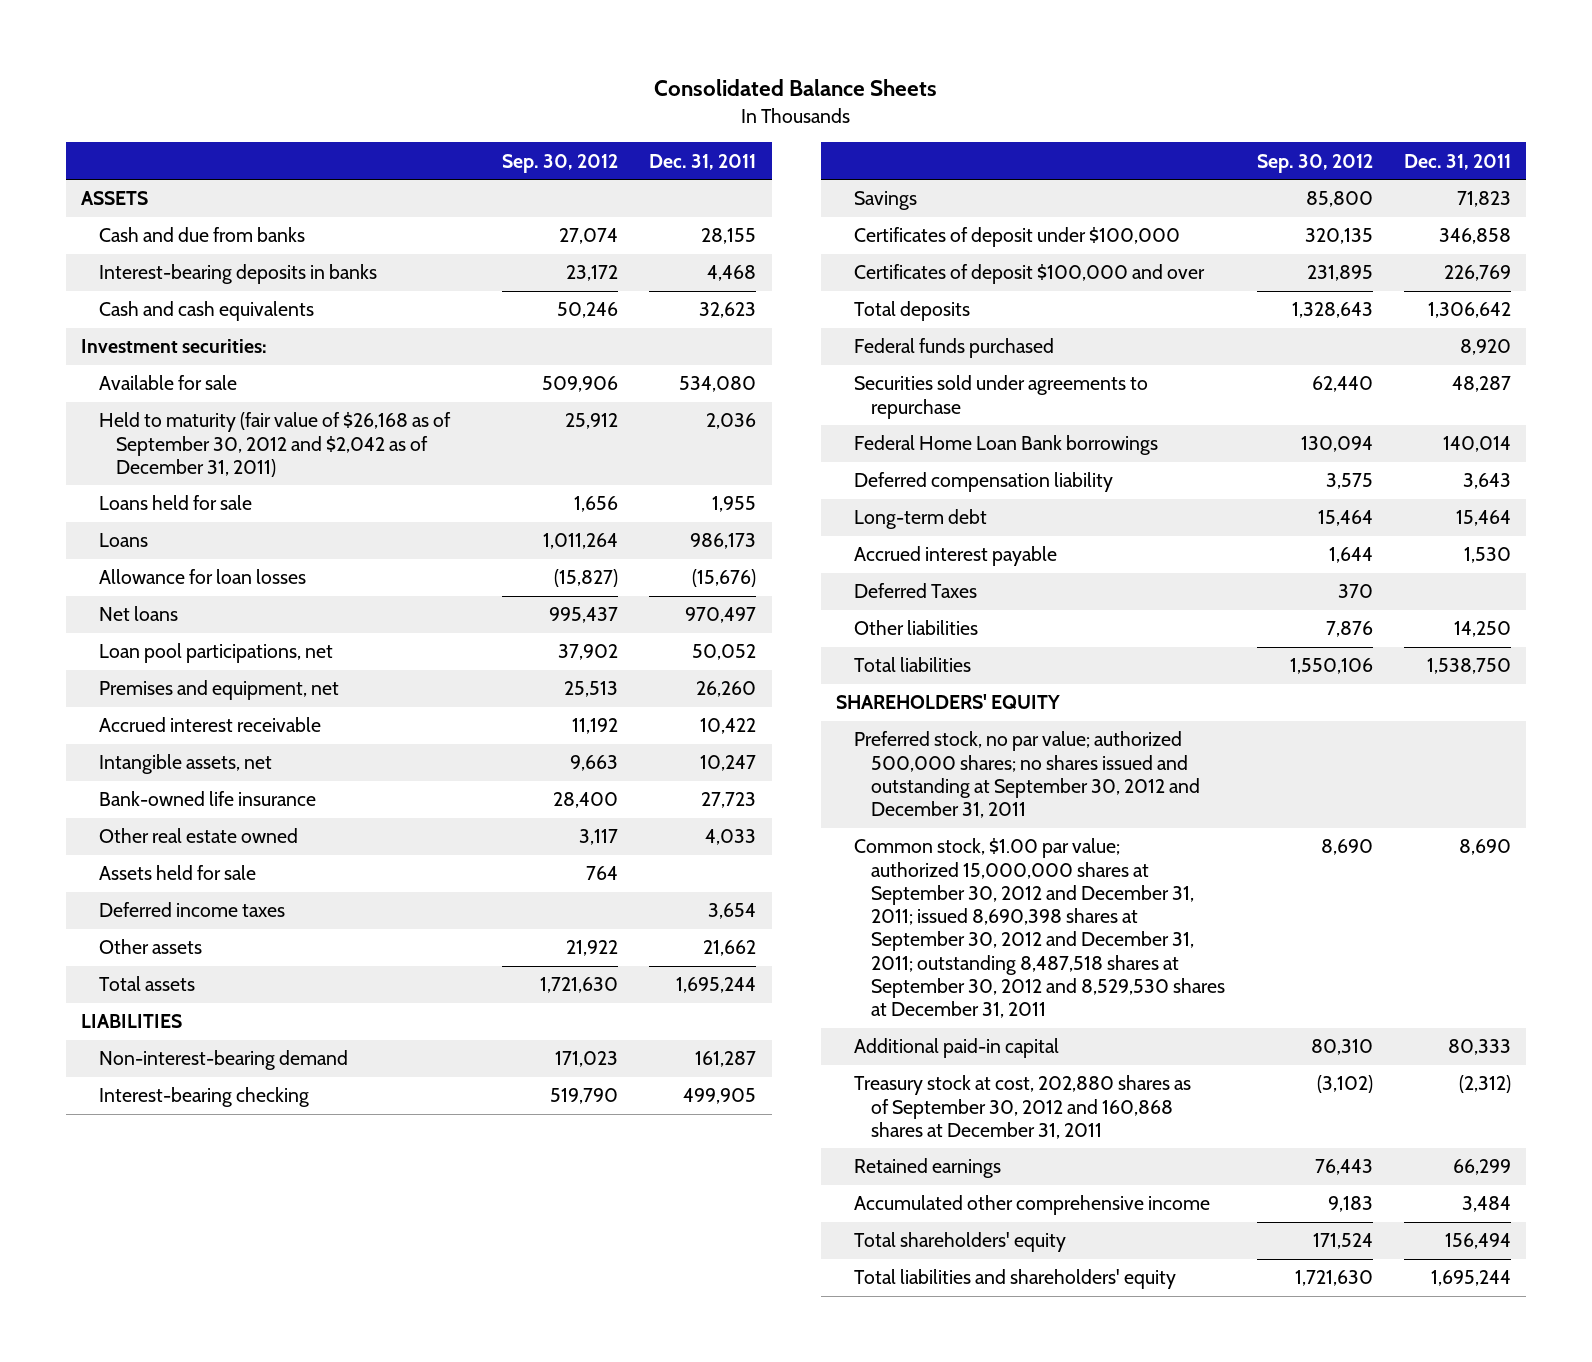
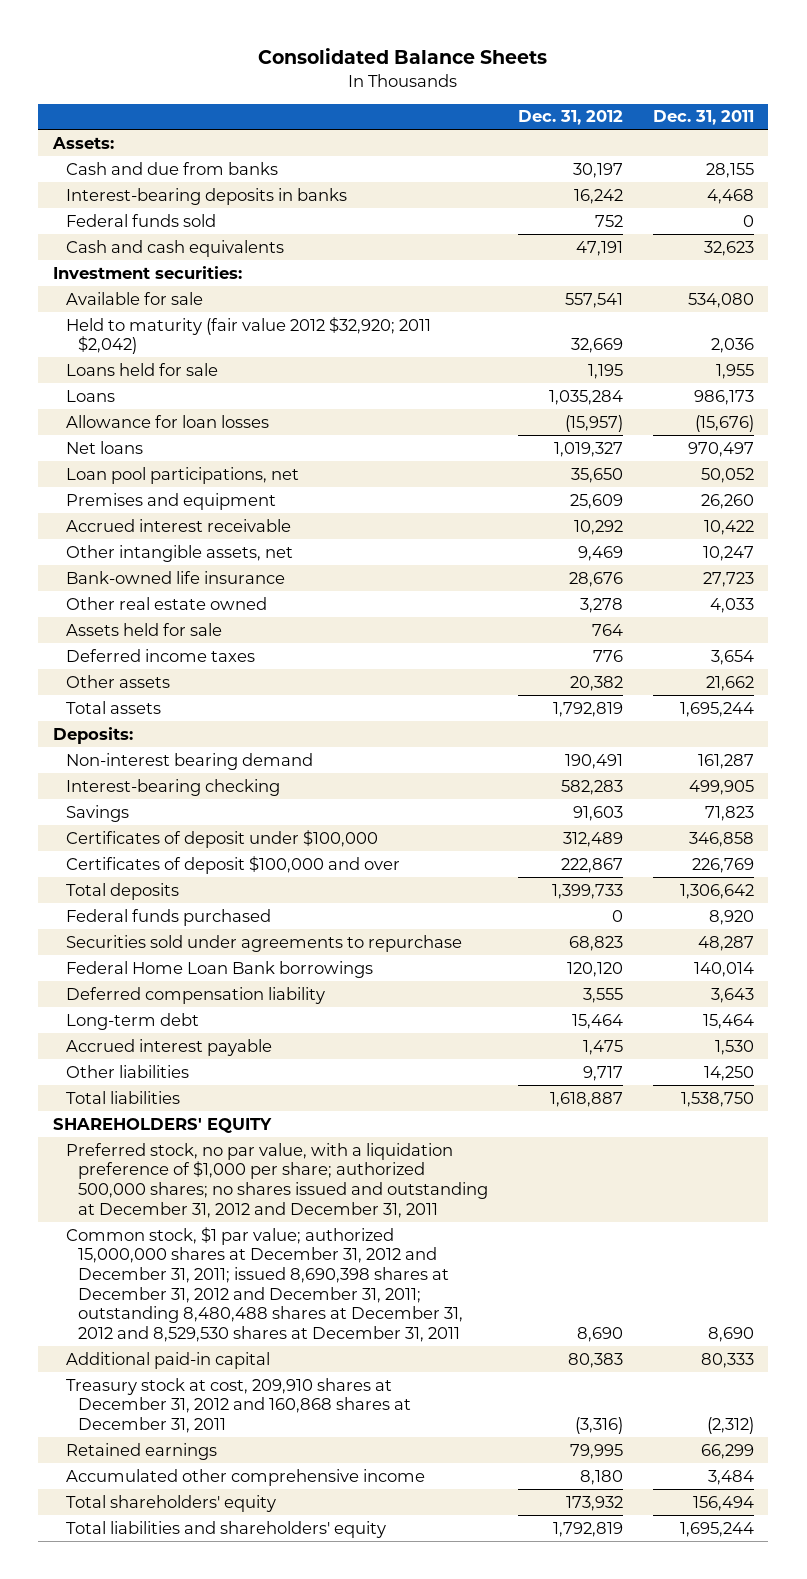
- | Sep. 30, 2012 | Dec. 31, 2011
+ | Dec. 31, 2012 | Dec. 31, 2011
- ASSETS
+ Assets:
+ Federal funds sold | 752 | 0
- Held to maturity (fair value of $26,168 as of September 30, 2012 and $2,042 as of December 31, 2011) | 25,912 | 2,036
+ Held to maturity (fair value 2012 $32,920; 2011 $2,042) | 32,669 | 2,036
- Premises and equipment, net | 25,513 | 26,260
+ Premises and equipment | 25,609 | 26,260
- Intangible assets, net | 9,663 | 10,247
+ Other intangible assets, net | 9,469 | 10,247
- LIABILITIES
- Non-interest-bearing demand | 171,023 | 161,287
+ Deposits:
+ Non-interest bearing demand | 190,491 | 161,287
- Deferred Taxes | 370 |
- Preferred stock, no par value; authorized 500,000 shares; no shares issued and outstanding at September 30, 2012 and December 31, 2011
- Common stock, $1.00 par value; authorized 15,000,000 shares at September 30, 2012 and December 31, 2011; issued 8,690,398 shares at September 30, 2012 and December 31, 2011; outstanding 8,487,518 shares at September 30, 2012 and 8,529,530 shares at December 31, 2011 | 8,690 | 8,690
+ Preferred stock, no par value, with a liquidation preference of $1,000 per share; authorized 500,000 shares; no shares issued and outstanding at December 31, 2012 and December 31, 2011
+ Common stock, $1 par value; authorized 15,000,000 shares at December 31, 2012 and December 31, 2011; issued 8,690,398 shares at December 31, 2012 and December 31, 2011; outstanding 8,480,488 shares at December 31, 2012 and 8,529,530 shares at December 31, 2011 | 8,690 | 8,690
- Treasury stock at cost, 202,880 shares as of September 30, 2012 and 160,868 shares at December 31, 2011 | (3,102) | (2,312)
+ Treasury stock at cost, 209,910 shares at December 31, 2012 and 160,868 shares at December 31, 2011 | (3,316) | (2,312)

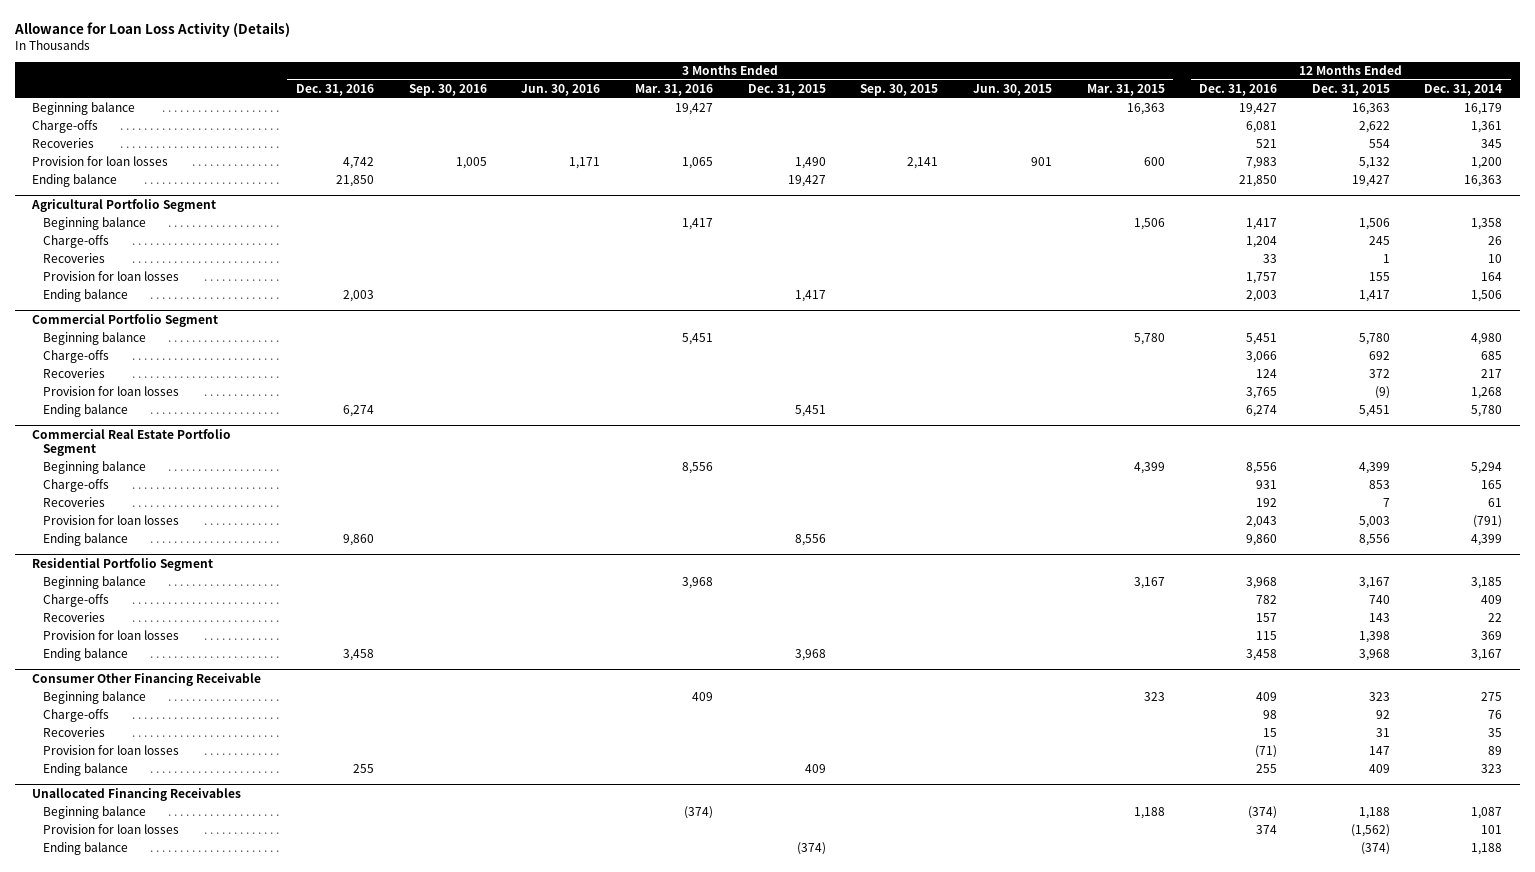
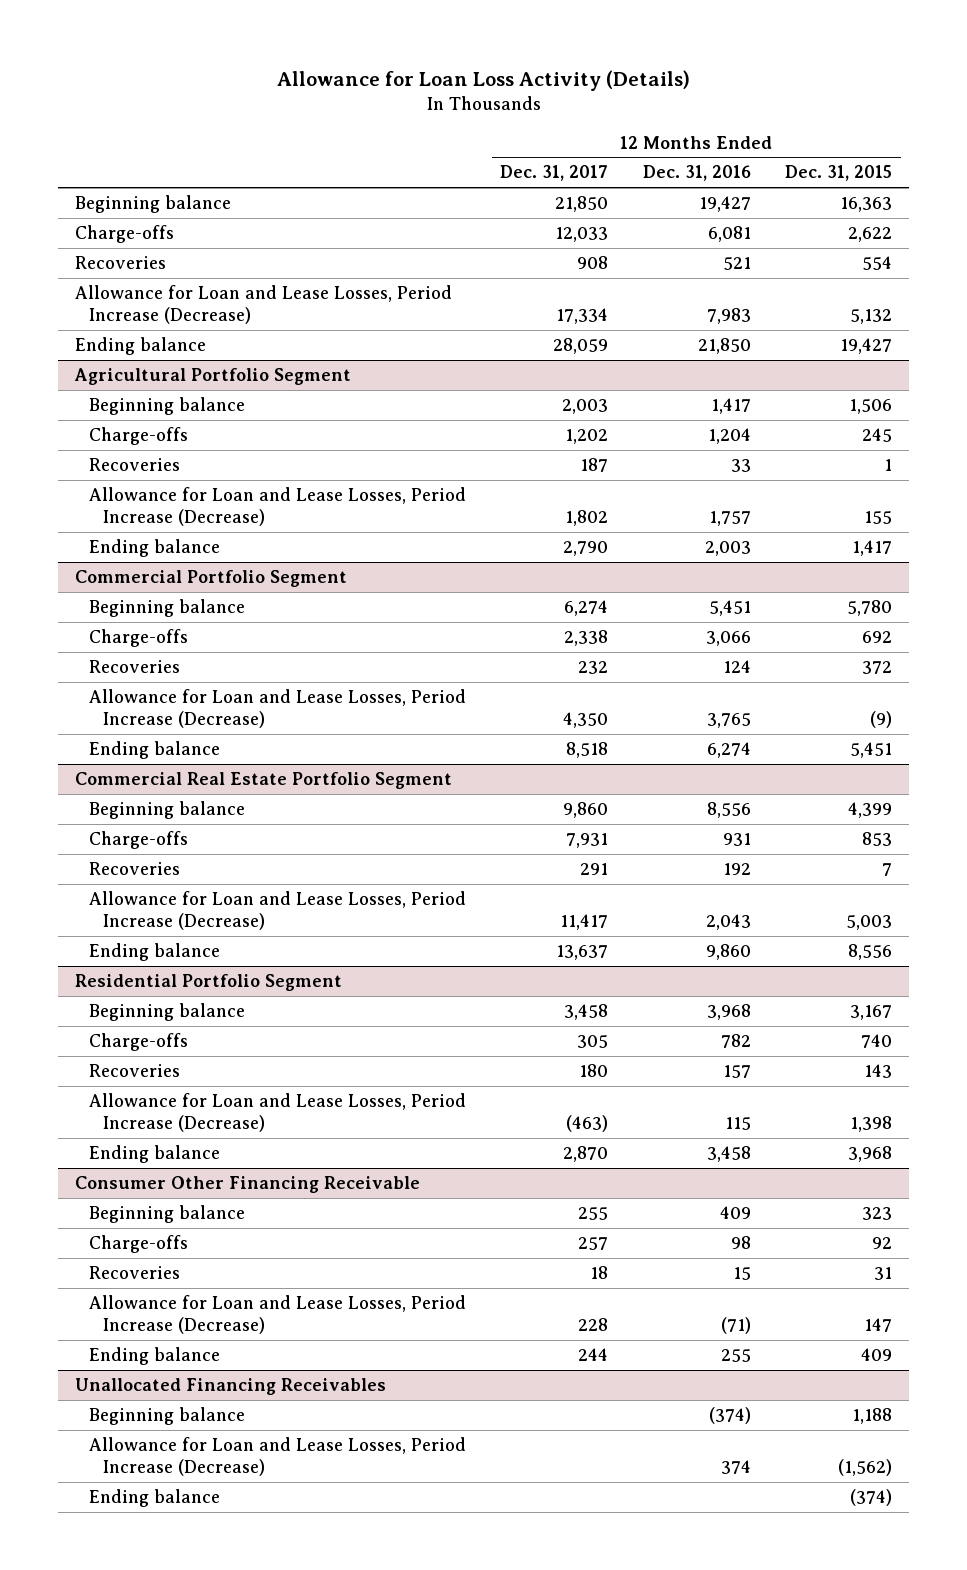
- | 3 Months Ended Dec. 31, 2016 | 3 Months Ended Sep. 30, 2016 | 3 Months Ended Jun. 30, 2016 | 3 Months Ended Mar. 31, 2016 | 3 Months Ended Dec. 31, 2015 | 3 Months Ended Sep. 30, 2015 | 3 Months Ended Jun. 30, 2015 | 3 Months Ended Mar. 31, 2015 | 12 Months Ended Dec. 31, 2016 | 12 Months Ended Dec. 31, 2015 | 12 Months Ended Dec. 31, 2014
+ | 12 Months Ended Dec. 31, 2017 | 12 Months Ended Dec. 31, 2016 | 12 Months Ended Dec. 31, 2015
- Provision for loan losses | 4,742 | 1,005 | 1,171 | 1,065 | 1,490 | 2,141 | 901 | 600 | 7,983 | 5,132 | 1,200
+ Allowance for Loan and Lease Losses, Period Increase (Decrease) | 17,334 | 7,983 | 5,132
@ Agricultural Portfolio Segment
- Provision for loan losses | | | | | | | | | 1,757 | 155 | 164
+ Allowance for Loan and Lease Losses, Period Increase (Decrease) | 1,802 | 1,757 | 155
@ Commercial Portfolio Segment
- Provision for loan losses | | | | | | | | | 3,765 | (9) | 1,268
+ Allowance for Loan and Lease Losses, Period Increase (Decrease) | 4,350 | 3,765 | (9)
@ Commercial Real Estate Portfolio Segment
- Provision for loan losses | | | | | | | | | 2,043 | 5,003 | (791)
+ Allowance for Loan and Lease Losses, Period Increase (Decrease) | 11,417 | 2,043 | 5,003
@ Residential Portfolio Segment
- Provision for loan losses | | | | | | | | | 115 | 1,398 | 369
+ Allowance for Loan and Lease Losses, Period Increase (Decrease) | (463) | 115 | 1,398
@ Consumer Other Financing Receivable
- Provision for loan losses | | | | | | | | | (71) | 147 | 89
+ Allowance for Loan and Lease Losses, Period Increase (Decrease) | 228 | (71) | 147
@ Unallocated Financing Receivables
- Provision for loan losses | | | | | | | | | 374 | (1,562) | 101
+ Allowance for Loan and Lease Losses, Period Increase (Decrease) | | 374 | (1,562)

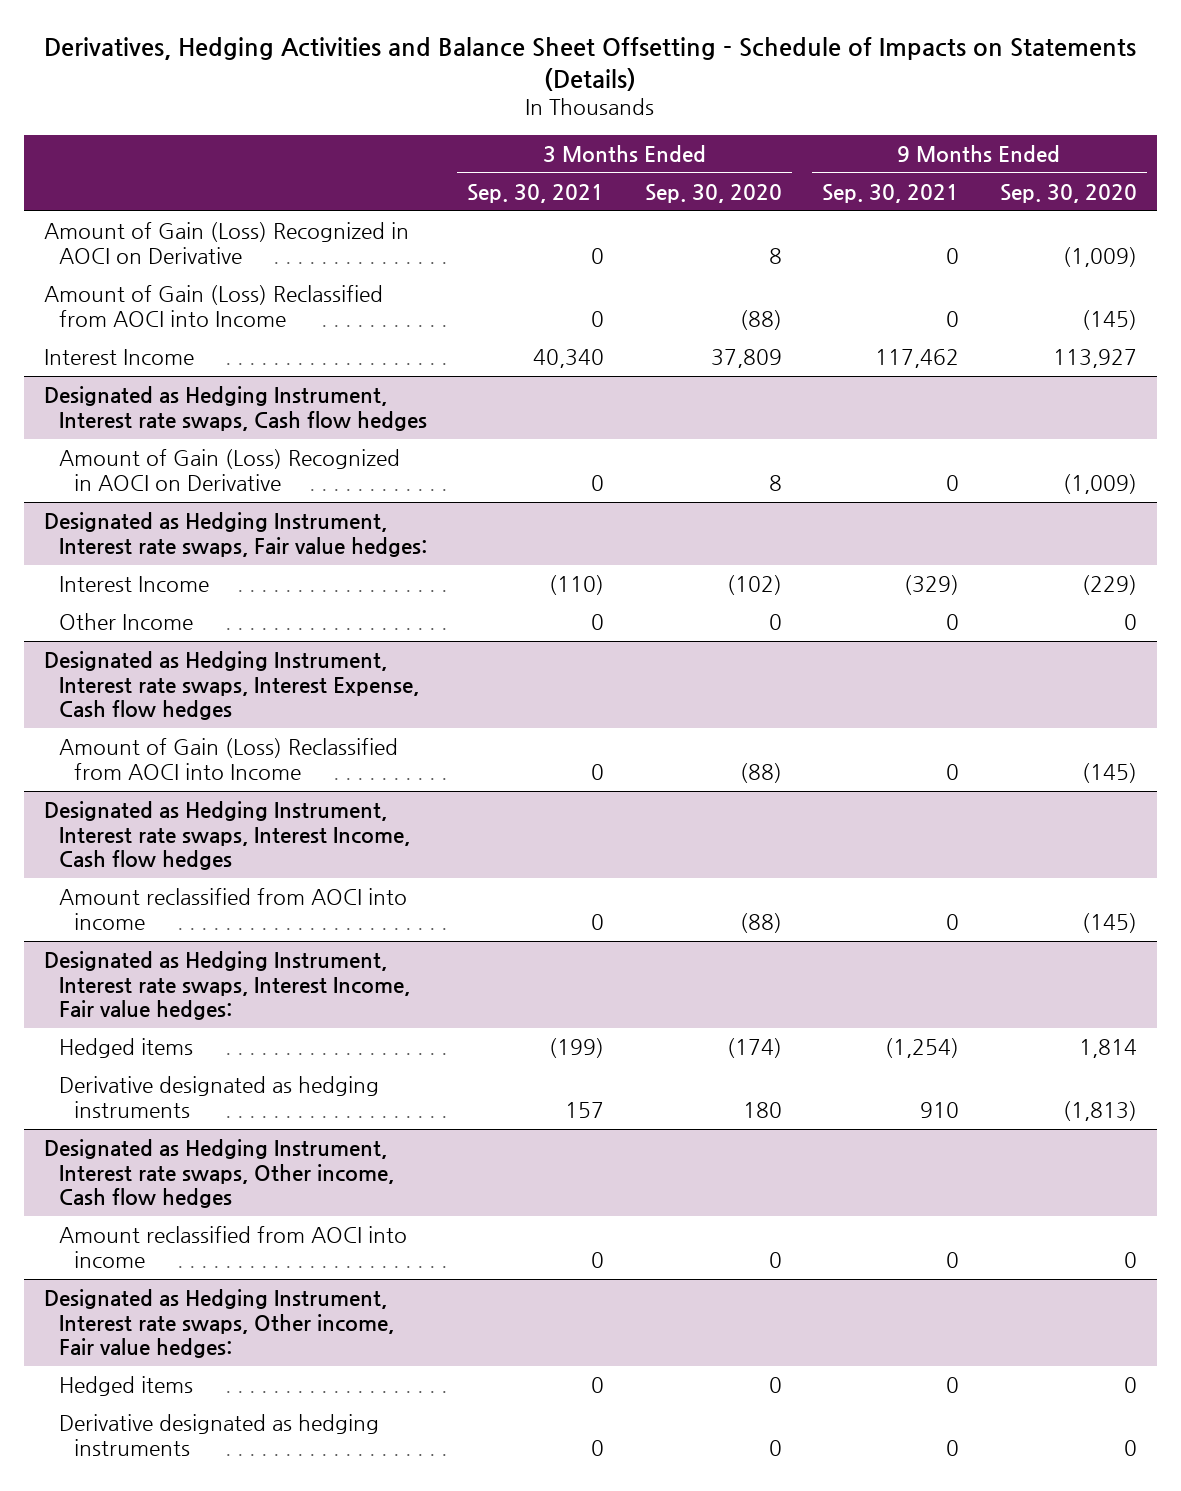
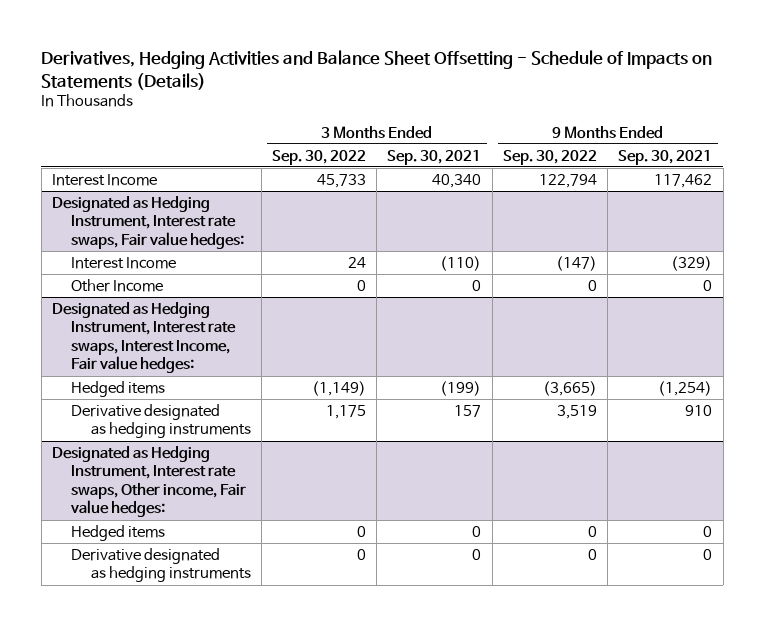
- | 3 Months Ended Sep. 30, 2021 | 3 Months Ended Sep. 30, 2020 | 9 Months Ended Sep. 30, 2021 | 9 Months Ended Sep. 30, 2020
+ | 3 Months Ended Sep. 30, 2022 | 3 Months Ended Sep. 30, 2021 | 9 Months Ended Sep. 30, 2022 | 9 Months Ended Sep. 30, 2021
- Amount of Gain (Loss) Recognized in AOCI on Derivative | 0 | 8 | 0 | (1,009)
- Amount of Gain (Loss) Reclassified from AOCI into Income | 0 | (88) | 0 | (145)
- Designated as Hedging Instrument, Interest rate swaps, Cash flow hedges
- Amount of Gain (Loss) Recognized in AOCI on Derivative | 0 | 8 | 0 | (1,009)
- Designated as Hedging Instrument, Interest rate swaps, Interest Expense, Cash flow hedges
- Amount of Gain (Loss) Reclassified from AOCI into Income | 0 | (88) | 0 | (145)
- Designated as Hedging Instrument, Interest rate swaps, Interest Income, Cash flow hedges
- Amount reclassified from AOCI into income | 0 | (88) | 0 | (145)
- Designated as Hedging Instrument, Interest rate swaps, Other income, Cash flow hedges
- Amount reclassified from AOCI into income | 0 | 0 | 0 | 0

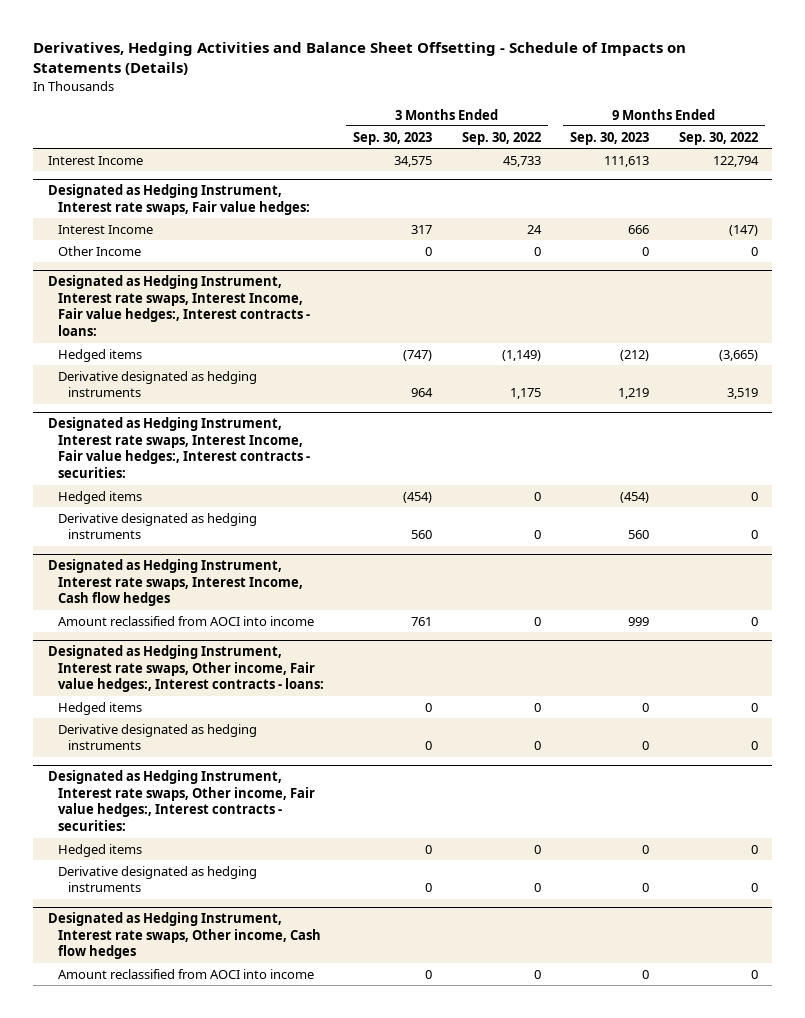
- | 3 Months Ended Sep. 30, 2022 | 3 Months Ended Sep. 30, 2021 | 9 Months Ended Sep. 30, 2022 | 9 Months Ended Sep. 30, 2021
+ | 3 Months Ended Sep. 30, 2023 | 3 Months Ended Sep. 30, 2022 | 9 Months Ended Sep. 30, 2023 | 9 Months Ended Sep. 30, 2022
- Designated as Hedging Instrument, Interest rate swaps, Interest Income, Fair value hedges:
+ Designated as Hedging Instrument, Interest rate swaps, Interest Income, Fair value hedges:, Interest contracts - loans:
- Designated as Hedging Instrument, Interest rate swaps, Other income, Fair value hedges:
+ Designated as Hedging Instrument, Interest rate swaps, Interest Income, Fair value hedges:, Interest contracts - securities:
+ Designated as Hedging Instrument, Interest rate swaps, Interest Income, Cash flow hedges
+ Amount reclassified from AOCI into income | 761 | 0 | 999 | 0
+ Designated as Hedging Instrument, Interest rate swaps, Other income, Fair value hedges:, Interest contracts - loans:
+ Hedged items | 0 | 0 | 0 | 0
+ Derivative designated as hedging instruments | 0 | 0 | 0 | 0
+ Designated as Hedging Instrument, Interest rate swaps, Other income, Fair value hedges:, Interest contracts - securities:
+ Hedged items | 0 | 0 | 0 | 0
+ Derivative designated as hedging instruments | 0 | 0 | 0 | 0
+ Designated as Hedging Instrument, Interest rate swaps, Other income, Cash flow hedges
+ Amount reclassified from AOCI into income | 0 | 0 | 0 | 0

